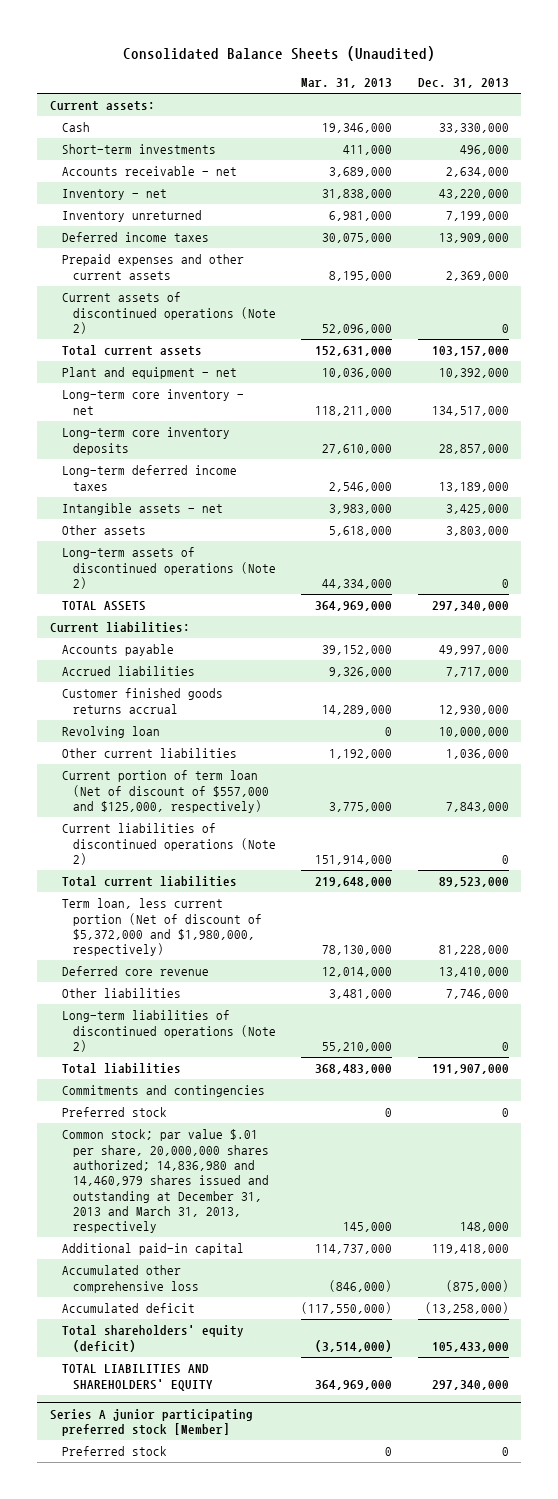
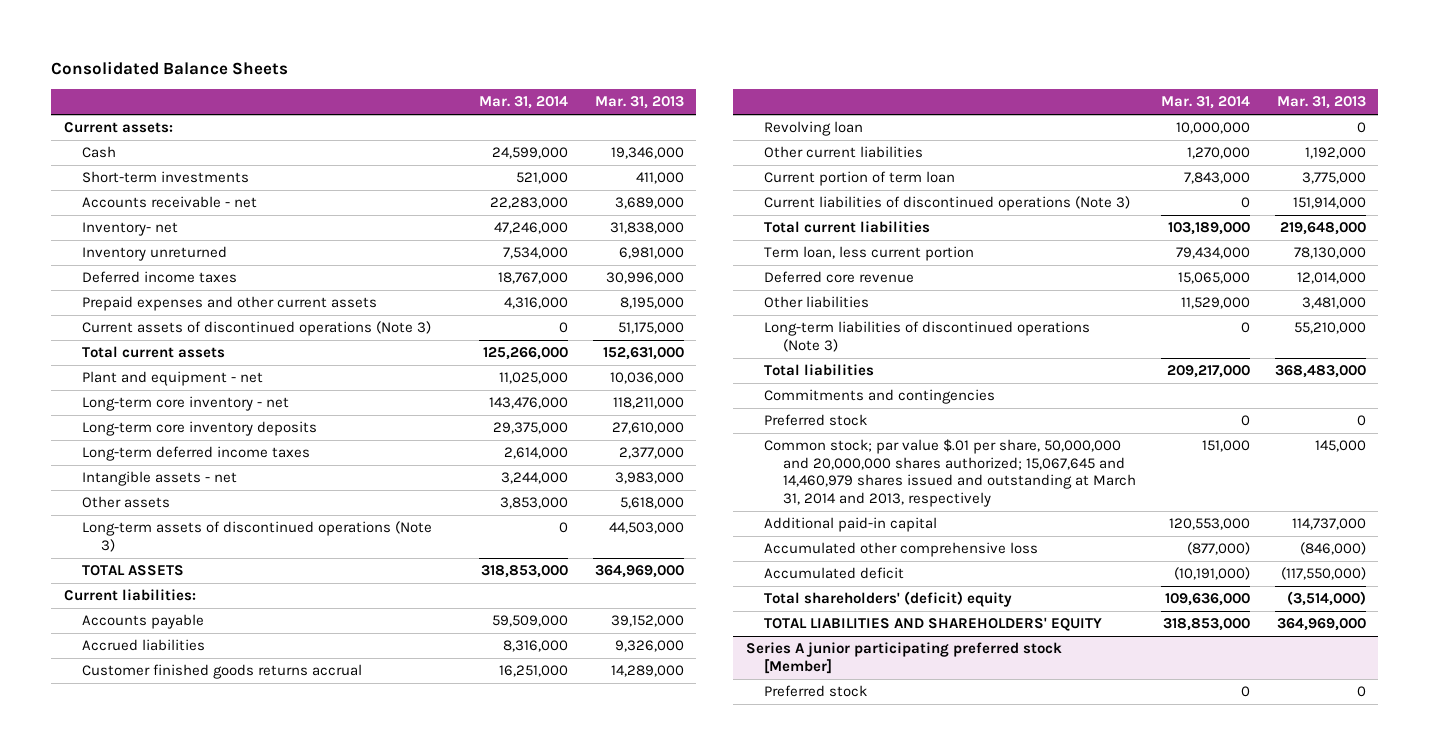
- Consolidated Balance Sheets (Unaudited)
+ Consolidated Balance Sheets
- | Mar. 31, 2013 | Dec. 31, 2013
+ | Mar. 31, 2014 | Mar. 31, 2013
- Inventory - net | 31,838,000 | 43,220,000
+ Inventory- net | 47,246,000 | 31,838,000
- Deferred income taxes | 30,075,000 | 13,909,000
+ Deferred income taxes | 18,767,000 | 30,996,000
- Current assets of discontinued operations (Note 2) | 52,096,000 | 0
+ Current assets of discontinued operations (Note 3) | 0 | 51,175,000
- Long-term deferred income taxes | 2,546,000 | 13,189,000
+ Long-term deferred income taxes | 2,614,000 | 2,377,000
- Long-term assets of discontinued operations (Note 2) | 44,334,000 | 0
+ Long-term assets of discontinued operations (Note 3) | 0 | 44,503,000
- Current portion of term loan (Net of discount of $557,000 and $125,000, respectively) | 3,775,000 | 7,843,000
- Current liabilities of discontinued operations (Note 2) | 151,914,000 | 0
+ Current portion of term loan | 7,843,000 | 3,775,000
+ Current liabilities of discontinued operations (Note 3) | 0 | 151,914,000
- Term loan, less current portion (Net of discount of $5,372,000 and $1,980,000, respectively) | 78,130,000 | 81,228,000
+ Term loan, less current portion | 79,434,000 | 78,130,000
- Long-term liabilities of discontinued operations (Note 2) | 55,210,000 | 0
+ Long-term liabilities of discontinued operations (Note 3) | 0 | 55,210,000
- Common stock; par value $.01 per share, 20,000,000 shares authorized; 14,836,980 and 14,460,979 shares issued and outstanding at December 31, 2013 and March 31, 2013, respectively | 145,000 | 148,000
+ Common stock; par value $.01 per share, 50,000,000 and 20,000,000 shares authorized; 15,067,645 and 14,460,979 shares issued and outstanding at March 31, 2014 and 2013, respectively | 151,000 | 145,000
- Total shareholders' equity (deficit) | (3,514,000) | 105,433,000
+ Total shareholders' (deficit) equity | 109,636,000 | (3,514,000)

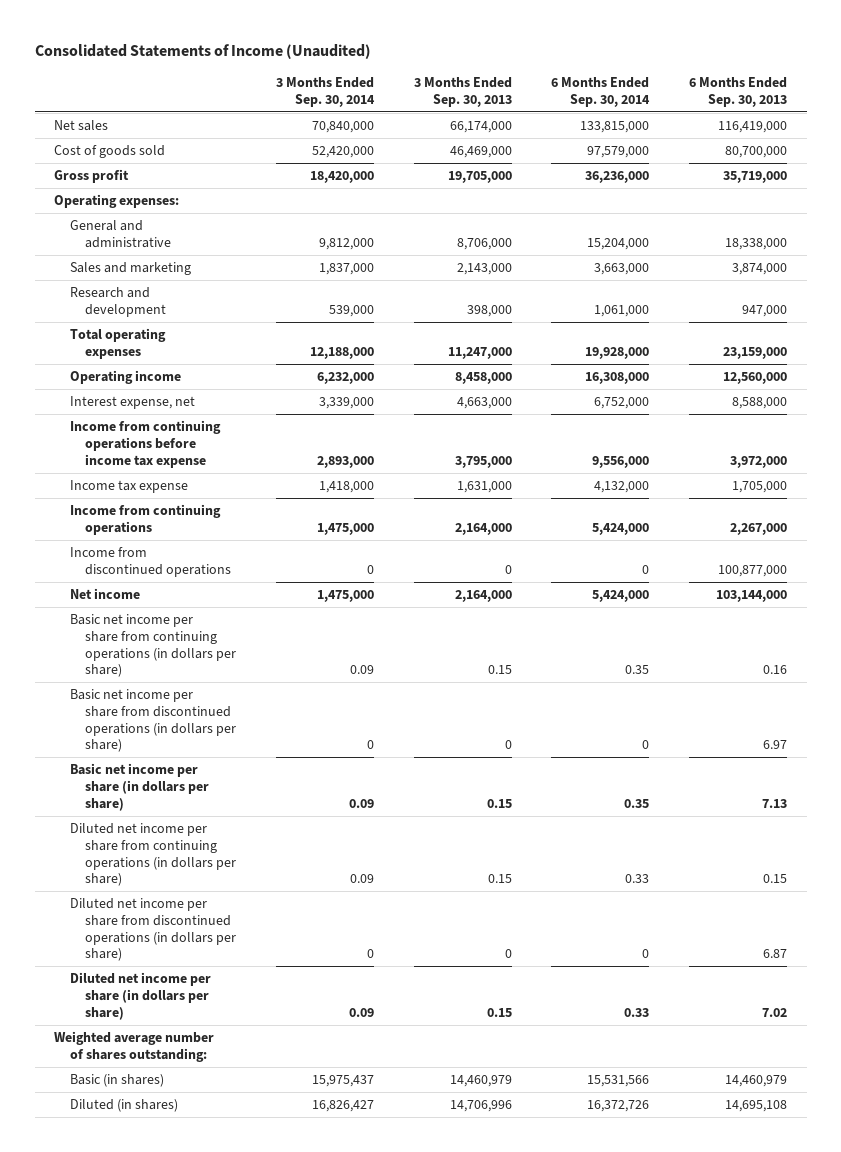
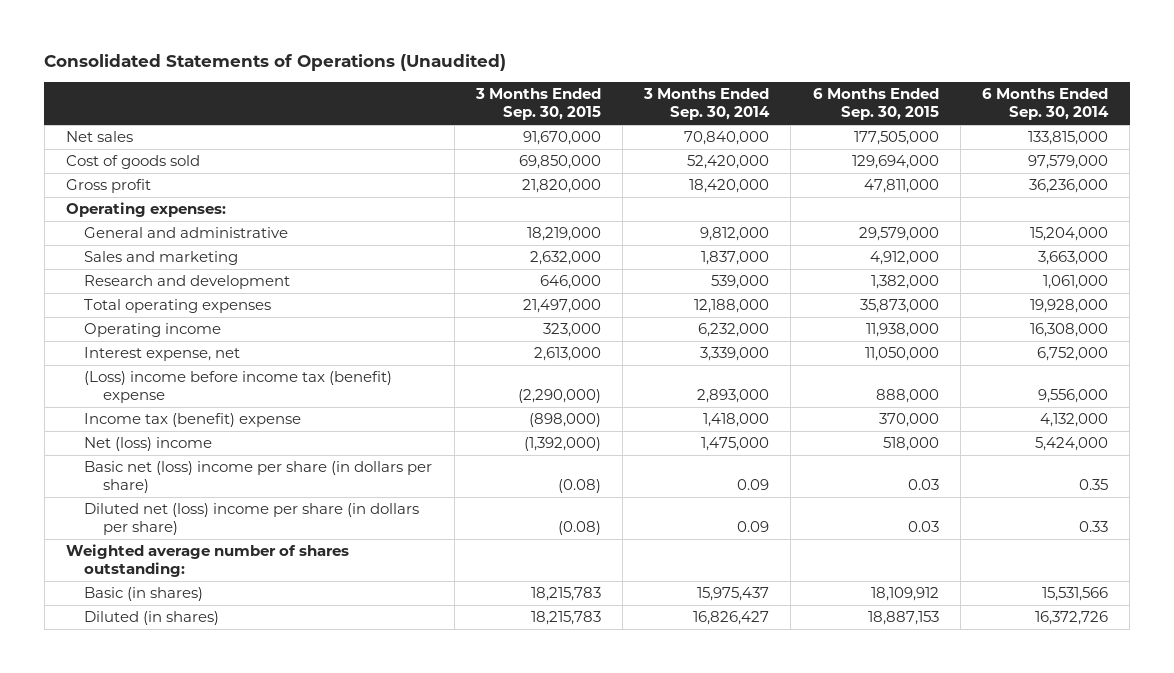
- Consolidated Statements of Income (Unaudited)
+ Consolidated Statements of Operations (Unaudited)
- | 3 Months Ended Sep. 30, 2014 | 3 Months Ended Sep. 30, 2013 | 6 Months Ended Sep. 30, 2014 | 6 Months Ended Sep. 30, 2013
+ | 3 Months Ended Sep. 30, 2015 | 3 Months Ended Sep. 30, 2014 | 6 Months Ended Sep. 30, 2015 | 6 Months Ended Sep. 30, 2014
- Income from continuing operations before income tax expense | 2,893,000 | 3,795,000 | 9,556,000 | 3,972,000
- Income tax expense | 1,418,000 | 1,631,000 | 4,132,000 | 1,705,000
- Income from continuing operations | 1,475,000 | 2,164,000 | 5,424,000 | 2,267,000
- Income from discontinued operations | 0 | 0 | 0 | 100,877,000
- Net income | 1,475,000 | 2,164,000 | 5,424,000 | 103,144,000
- Basic net income per share from continuing operations (in dollars per share) | 0.09 | 0.15 | 0.35 | 0.16
- Basic net income per share from discontinued operations (in dollars per share) | 0 | 0 | 0 | 6.97
- Basic net income per share (in dollars per share) | 0.09 | 0.15 | 0.35 | 7.13
- Diluted net income per share from continuing operations (in dollars per share) | 0.09 | 0.15 | 0.33 | 0.15
- Diluted net income per share from discontinued operations (in dollars per share) | 0 | 0 | 0 | 6.87
- Diluted net income per share (in dollars per share) | 0.09 | 0.15 | 0.33 | 7.02
+ (Loss) income before income tax (benefit) expense | (2,290,000) | 2,893,000 | 888,000 | 9,556,000
+ Income tax (benefit) expense | (898,000) | 1,418,000 | 370,000 | 4,132,000
+ Net (loss) income | (1,392,000) | 1,475,000 | 518,000 | 5,424,000
+ Basic net (loss) income per share (in dollars per share) | (0.08) | 0.09 | 0.03 | 0.35
+ Diluted net (loss) income per share (in dollars per share) | (0.08) | 0.09 | 0.03 | 0.33

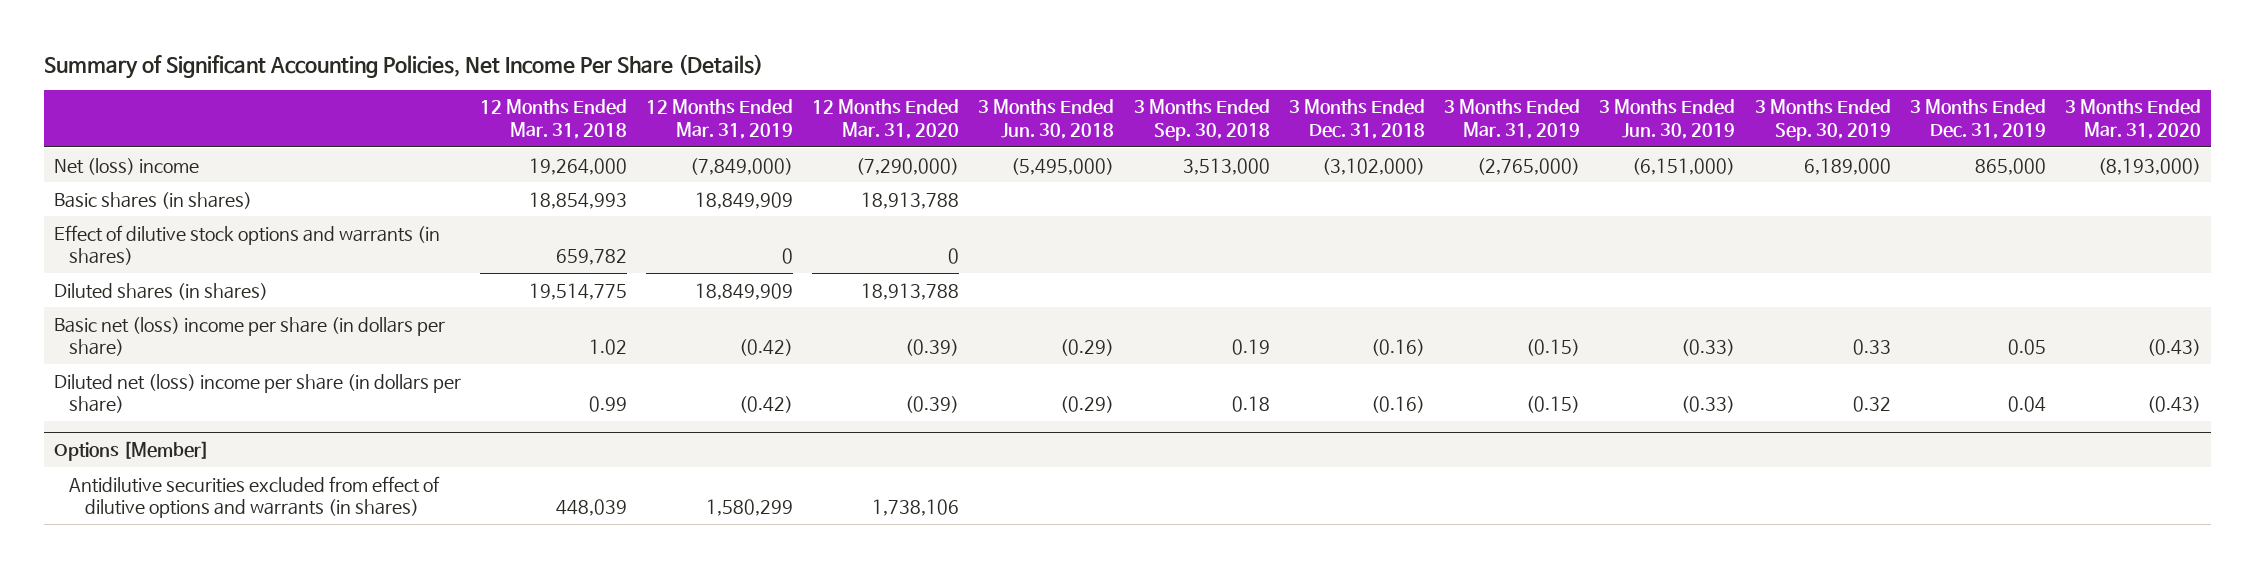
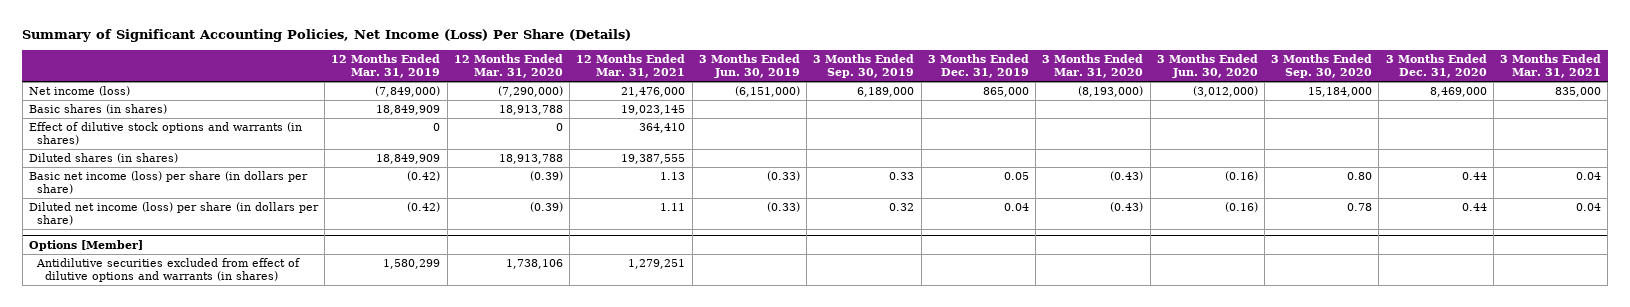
- Summary of Significant Accounting Policies, Net Income Per Share (Details)
+ Summary of Significant Accounting Policies, Net Income (Loss) Per Share (Details)
- | 12 Months Ended Mar. 31, 2018 | 12 Months Ended Mar. 31, 2019 | 12 Months Ended Mar. 31, 2020 | 3 Months Ended Jun. 30, 2018 | 3 Months Ended Sep. 30, 2018 | 3 Months Ended Dec. 31, 2018 | 3 Months Ended Mar. 31, 2019 | 3 Months Ended Jun. 30, 2019 | 3 Months Ended Sep. 30, 2019 | 3 Months Ended Dec. 31, 2019 | 3 Months Ended Mar. 31, 2020
+ | 12 Months Ended Mar. 31, 2019 | 12 Months Ended Mar. 31, 2020 | 12 Months Ended Mar. 31, 2021 | 3 Months Ended Jun. 30, 2019 | 3 Months Ended Sep. 30, 2019 | 3 Months Ended Dec. 31, 2019 | 3 Months Ended Mar. 31, 2020 | 3 Months Ended Jun. 30, 2020 | 3 Months Ended Sep. 30, 2020 | 3 Months Ended Dec. 31, 2020 | 3 Months Ended Mar. 31, 2021
- Net (loss) income | 19,264,000 | (7,849,000) | (7,290,000) | (5,495,000) | 3,513,000 | (3,102,000) | (2,765,000) | (6,151,000) | 6,189,000 | 865,000 | (8,193,000)
+ Net income (loss) | (7,849,000) | (7,290,000) | 21,476,000 | (6,151,000) | 6,189,000 | 865,000 | (8,193,000) | (3,012,000) | 15,184,000 | 8,469,000 | 835,000
- Basic net (loss) income per share (in dollars per share) | 1.02 | (0.42) | (0.39) | (0.29) | 0.19 | (0.16) | (0.15) | (0.33) | 0.33 | 0.05 | (0.43)
- Diluted net (loss) income per share (in dollars per share) | 0.99 | (0.42) | (0.39) | (0.29) | 0.18 | (0.16) | (0.15) | (0.33) | 0.32 | 0.04 | (0.43)
+ Basic net income (loss) per share (in dollars per share) | (0.42) | (0.39) | 1.13 | (0.33) | 0.33 | 0.05 | (0.43) | (0.16) | 0.80 | 0.44 | 0.04
+ Diluted net income (loss) per share (in dollars per share) | (0.42) | (0.39) | 1.11 | (0.33) | 0.32 | 0.04 | (0.43) | (0.16) | 0.78 | 0.44 | 0.04

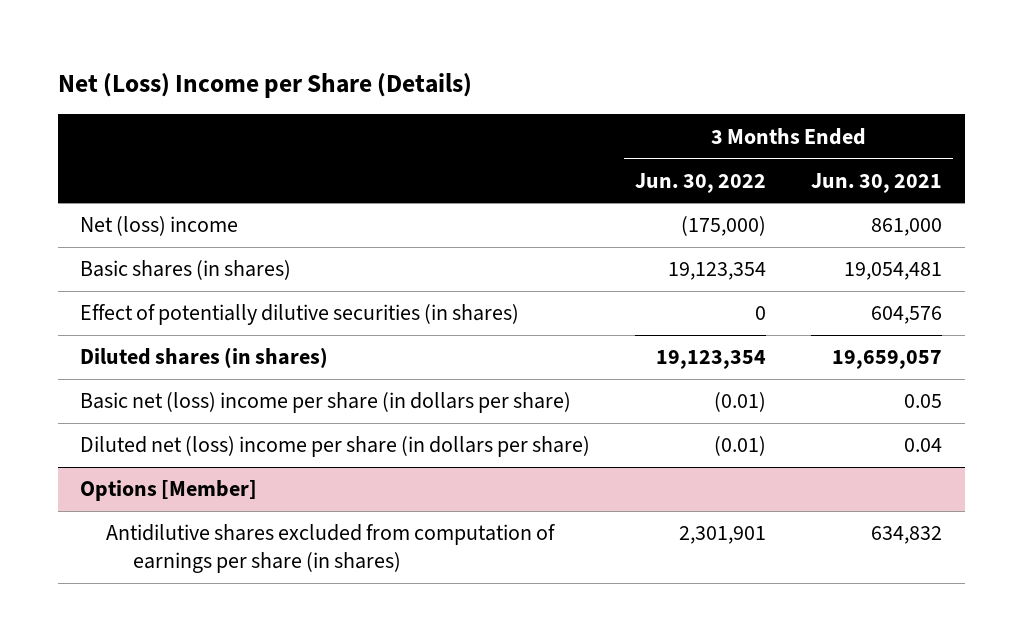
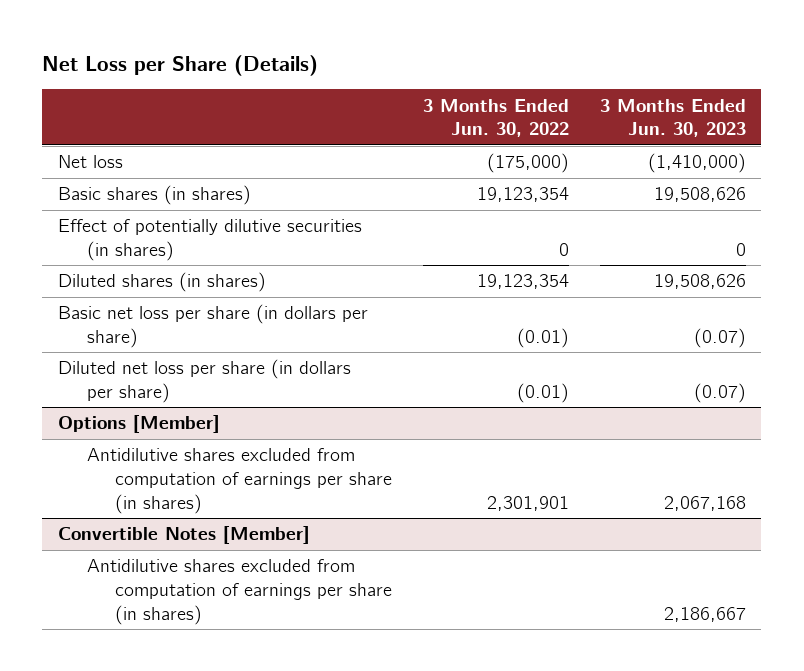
- Net (Loss) Income per Share (Details)
+ Net Loss per Share (Details)
- | 3 Months Ended Jun. 30, 2022 | 3 Months Ended Jun. 30, 2021
+ | 3 Months Ended Jun. 30, 2022 | 3 Months Ended Jun. 30, 2023
- Net (loss) income | (175,000) | 861,000
+ Net loss | (175,000) | (1,410,000)
- Basic net (loss) income per share (in dollars per share) | (0.01) | 0.05
- Diluted net (loss) income per share (in dollars per share) | (0.01) | 0.04
+ Basic net loss per share (in dollars per share) | (0.01) | (0.07)
+ Diluted net loss per share (in dollars per share) | (0.01) | (0.07)
+ Convertible Notes [Member]
+ Antidilutive shares excluded from computation of earnings per share (in shares) | | 2,186,667

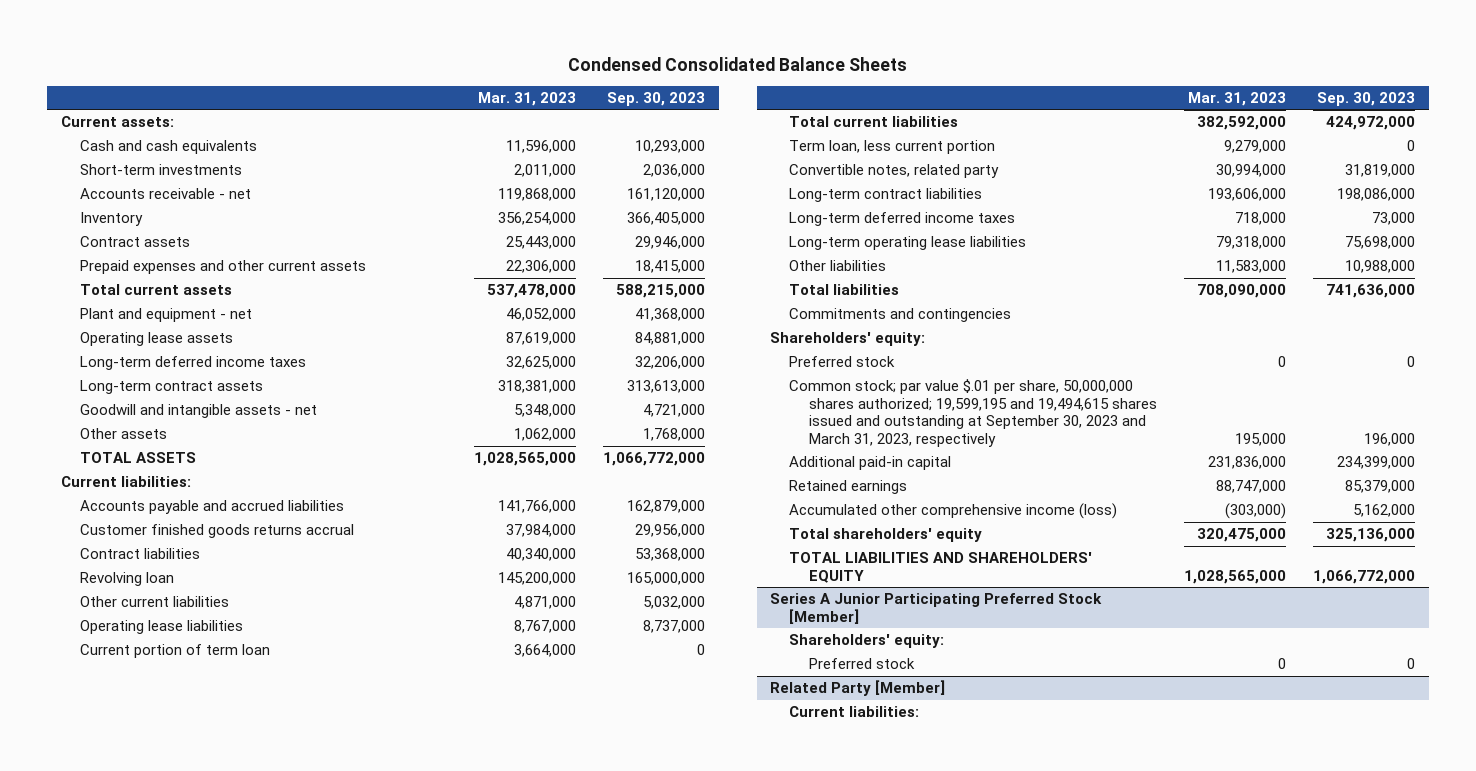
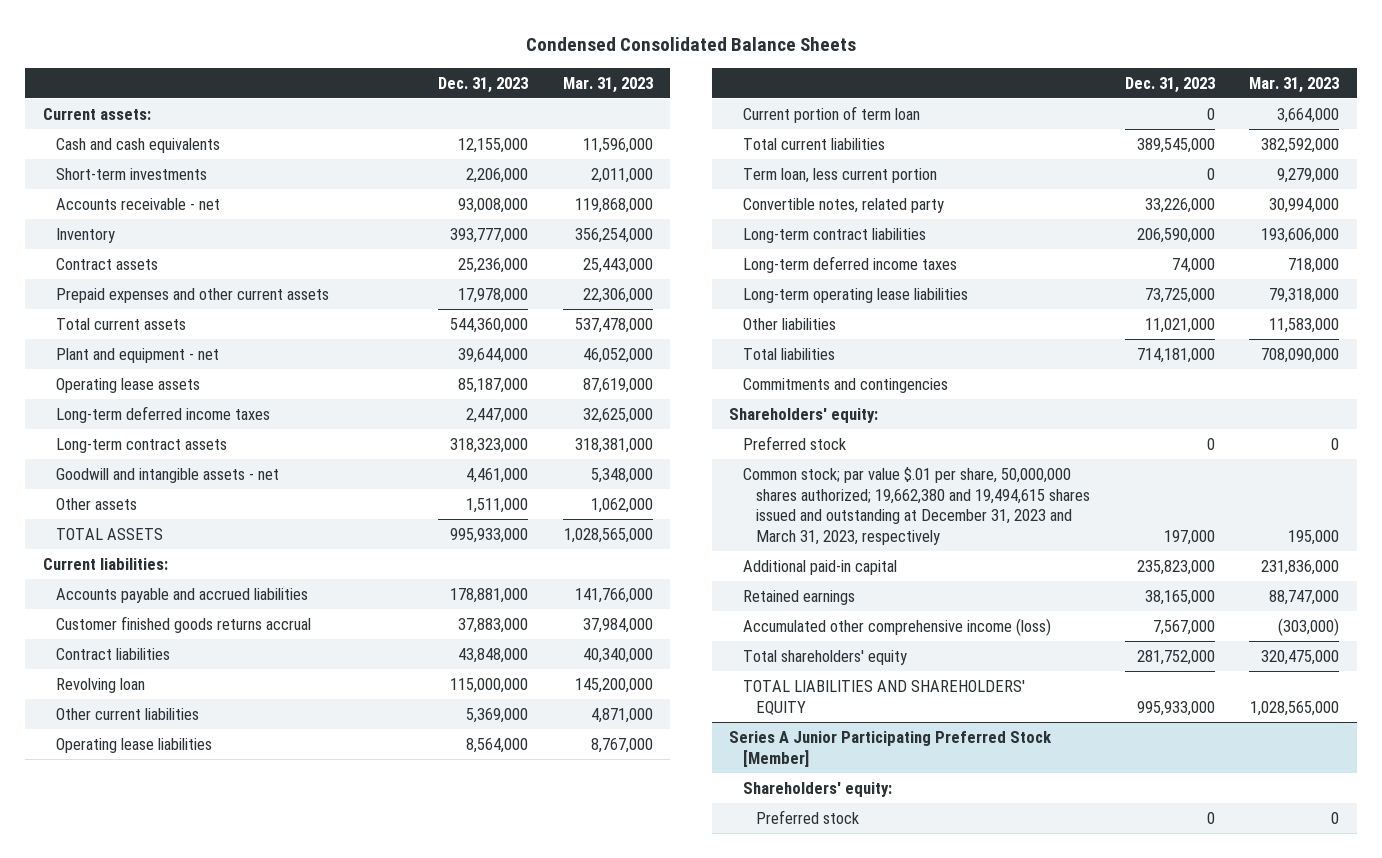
- | Mar. 31, 2023 | Sep. 30, 2023
+ | Dec. 31, 2023 | Mar. 31, 2023
- Common stock; par value $.01 per share, 50,000,000 shares authorized; 19,599,195 and 19,494,615 shares issued and outstanding at September 30, 2023 and March 31, 2023, respectively | 195,000 | 196,000
+ Common stock; par value $.01 per share, 50,000,000 shares authorized; 19,662,380 and 19,494,615 shares issued and outstanding at December 31, 2023 and March 31, 2023, respectively | 197,000 | 195,000
- Related Party [Member]
- Current liabilities:

